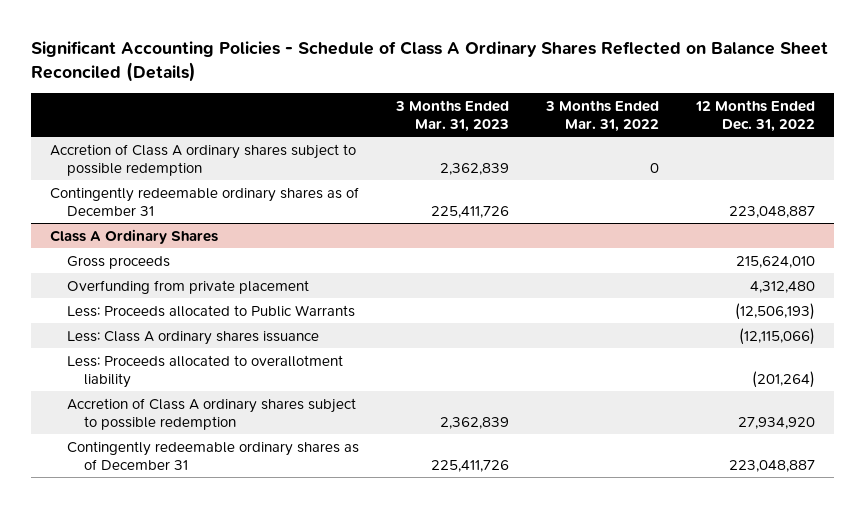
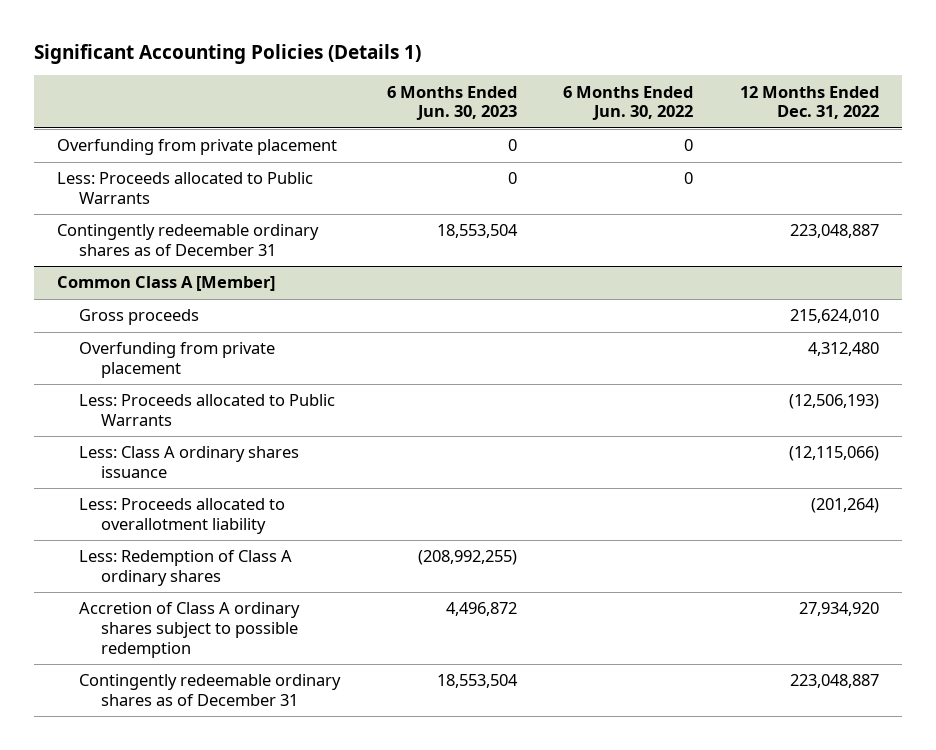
- Significant Accounting Policies - Schedule of Class A Ordinary Shares Reflected on Balance Sheet Reconciled (Details)
+ Significant Accounting Policies (Details 1)
- | 3 Months Ended Mar. 31, 2023 | 3 Months Ended Mar. 31, 2022 | 12 Months Ended Dec. 31, 2022
+ | 6 Months Ended Jun. 30, 2023 | 6 Months Ended Jun. 30, 2022 | 12 Months Ended Dec. 31, 2022
- Accretion of Class A ordinary shares subject to possible redemption | 2,362,839 | 0 |
+ Overfunding from private placement | 0 | 0 |
+ Less: Proceeds allocated to Public Warrants | 0 | 0 |
- Class A Ordinary Shares
+ Common Class A [Member]
+ Less: Redemption of Class A ordinary shares | (208,992,255) | |

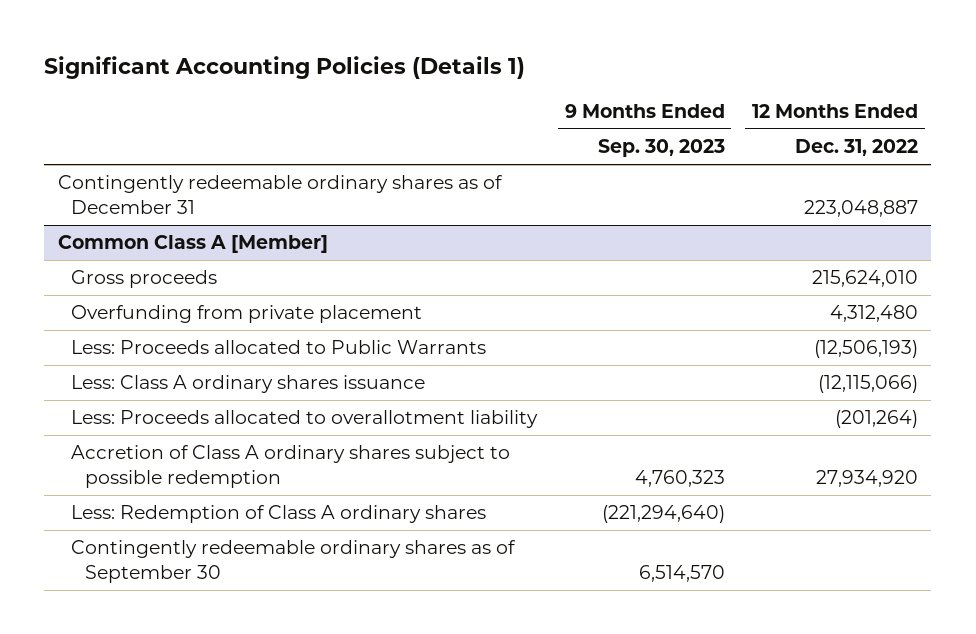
- | 6 Months Ended Jun. 30, 2023 | 6 Months Ended Jun. 30, 2022 | 12 Months Ended Dec. 31, 2022
+ | 9 Months Ended Sep. 30, 2023 | 12 Months Ended Dec. 31, 2022
- Overfunding from private placement | 0 | 0 |
- Less: Proceeds allocated to Public Warrants | 0 | 0 |
@ Common Class A [Member]
- Contingently redeemable ordinary shares as of December 31 | 18,553,504 | | 223,048,887
moved down: Less: Redemption of Class A ordinary shares | (221,294,640) |
+ Contingently redeemable ordinary shares as of September 30 | 6,514,570 |

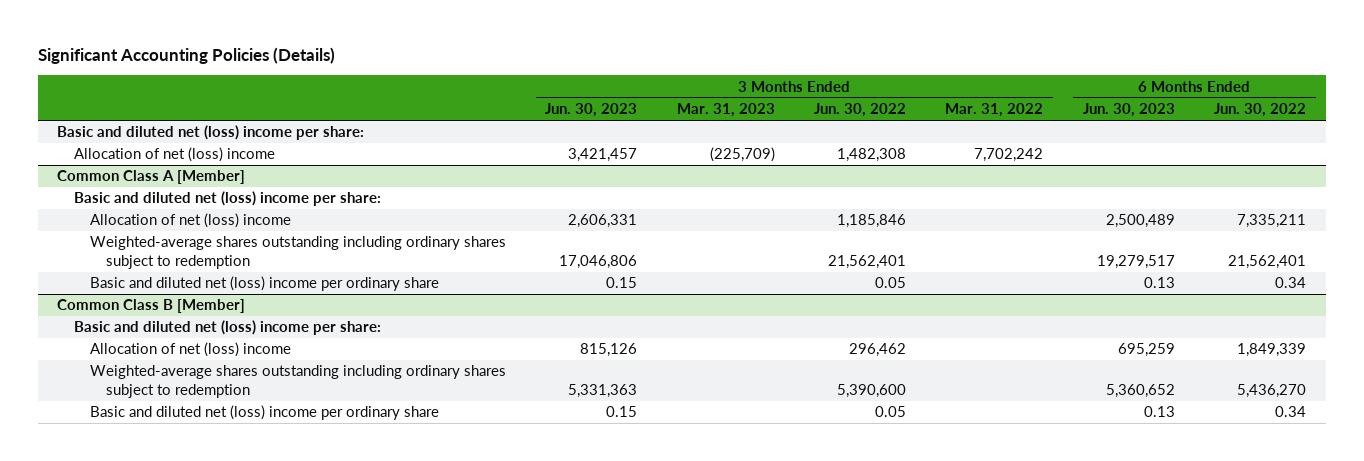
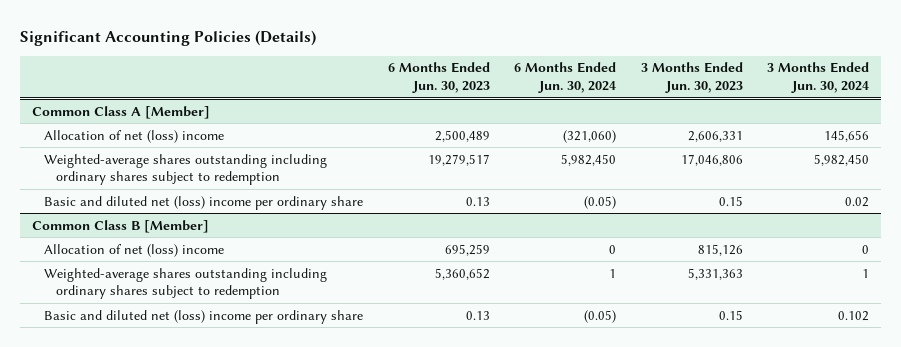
- | 3 Months Ended Jun. 30, 2023 | 3 Months Ended Mar. 31, 2023 | 3 Months Ended Jun. 30, 2022 | 3 Months Ended Mar. 31, 2022 | 6 Months Ended Jun. 30, 2023 | 6 Months Ended Jun. 30, 2022
+ | 6 Months Ended Jun. 30, 2023 | 6 Months Ended Jun. 30, 2024 | 3 Months Ended Jun. 30, 2023 | 3 Months Ended Jun. 30, 2024
- Basic and diluted net (loss) income per share:
- Allocation of net (loss) income | 3,421,457 | (225,709) | 1,482,308 | 7,702,242 | |
@ Common Class A [Member]
- Basic and diluted net (loss) income per share:
@ Common Class B [Member]
- Basic and diluted net (loss) income per share:

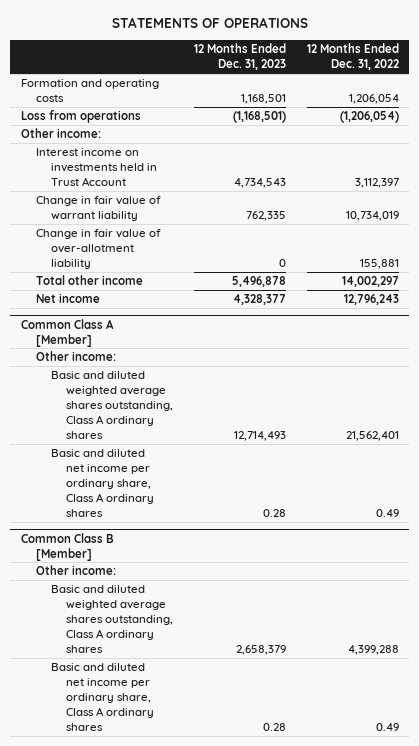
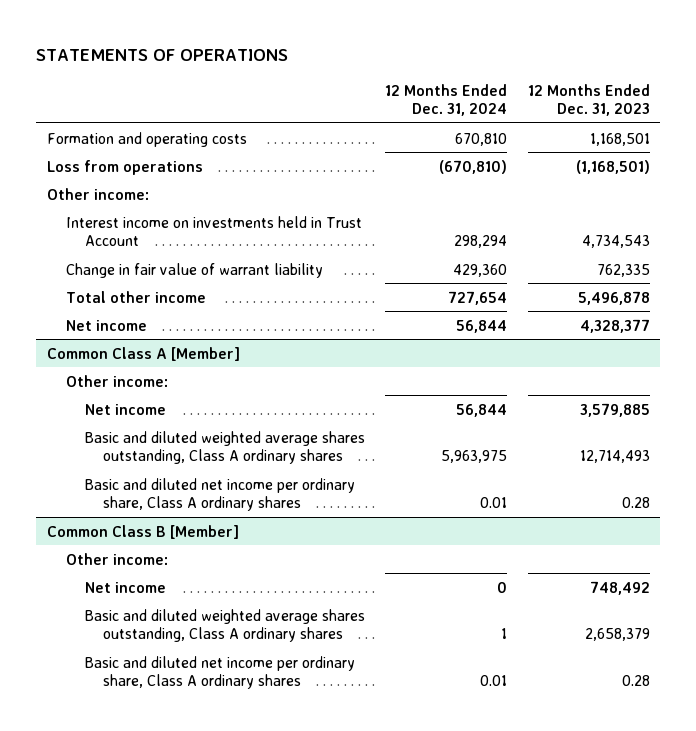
- | 12 Months Ended Dec. 31, 2023 | 12 Months Ended Dec. 31, 2022
+ | 12 Months Ended Dec. 31, 2024 | 12 Months Ended Dec. 31, 2023
- Change in fair value of over-allotment liability | 0 | 155,881
@ Common Class A [Member]
+ Net income | 56,844 | 3,579,885
@ Common Class B [Member]
+ Net income | 0 | 748,492

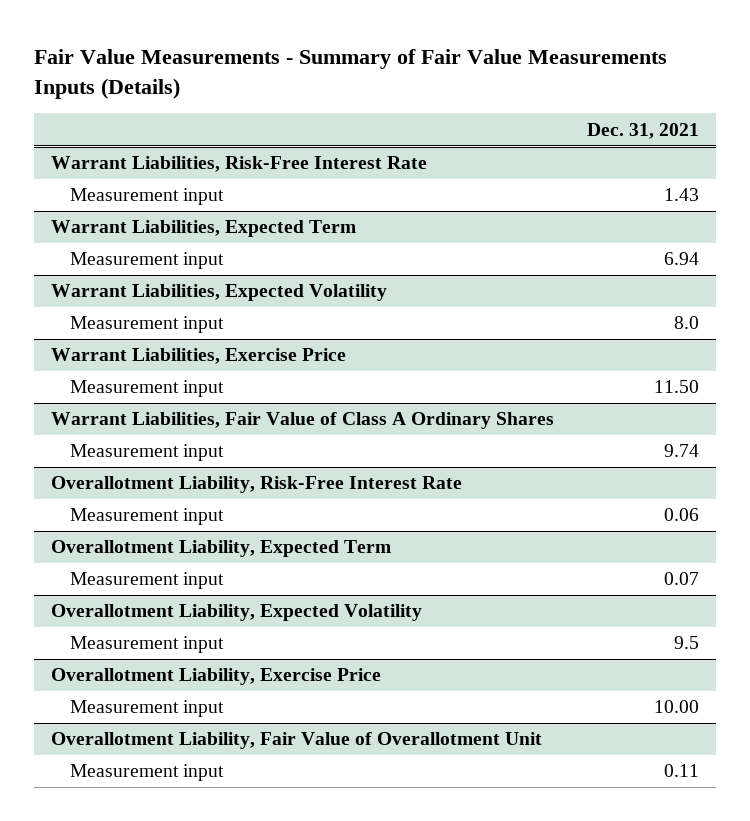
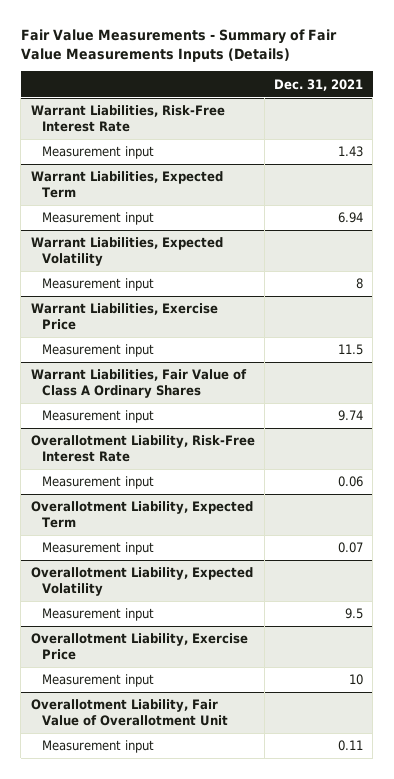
@ Warrant Liabilities, Expected Volatility
- Measurement input | 8.0
+ Measurement input | 8
@ Warrant Liabilities, Exercise Price
- Measurement input | 11.50
+ Measurement input | 11.5
@ Overallotment Liability, Exercise Price
- Measurement input | 10.00
+ Measurement input | 10

